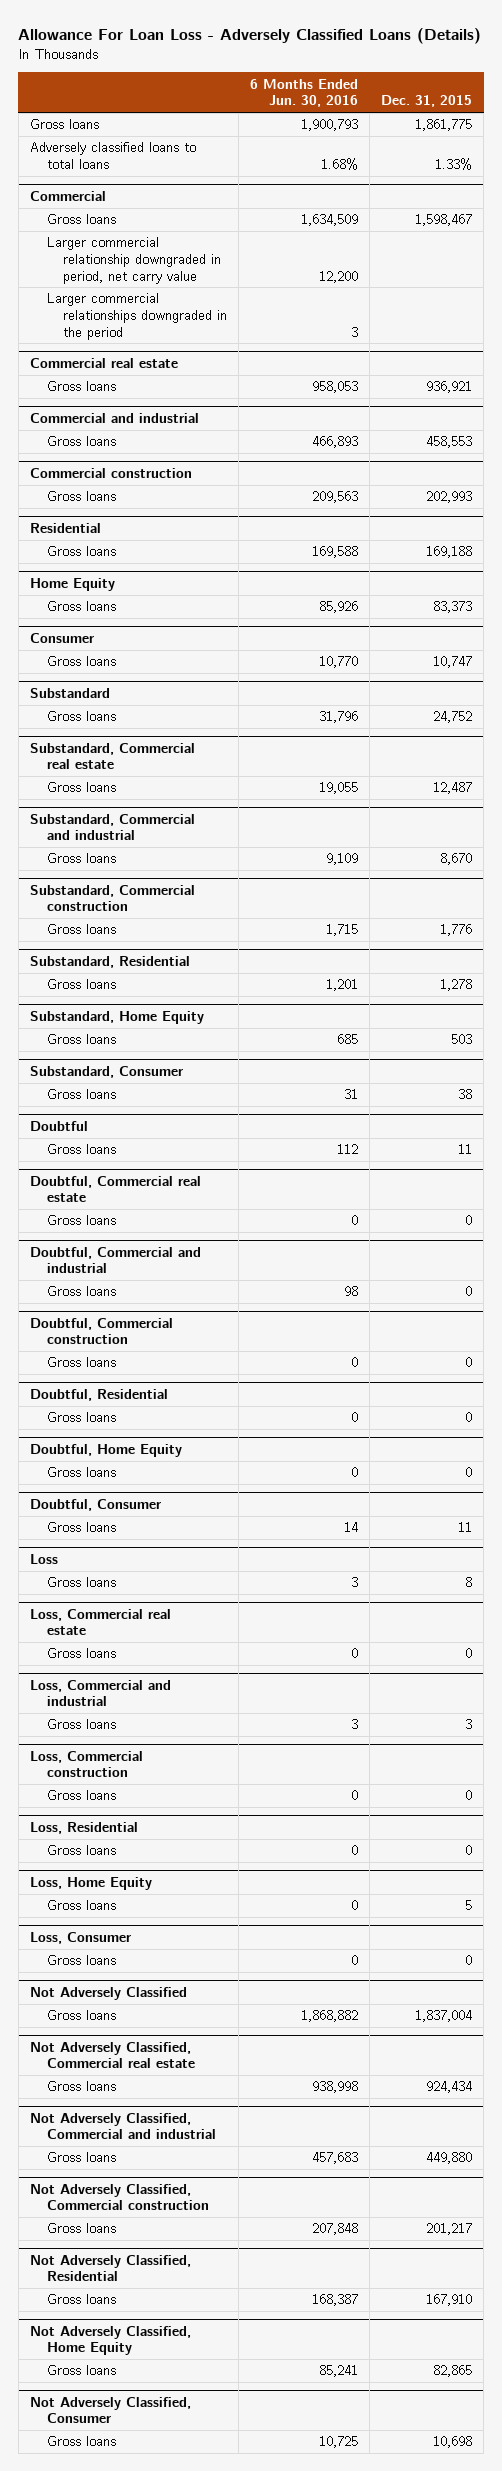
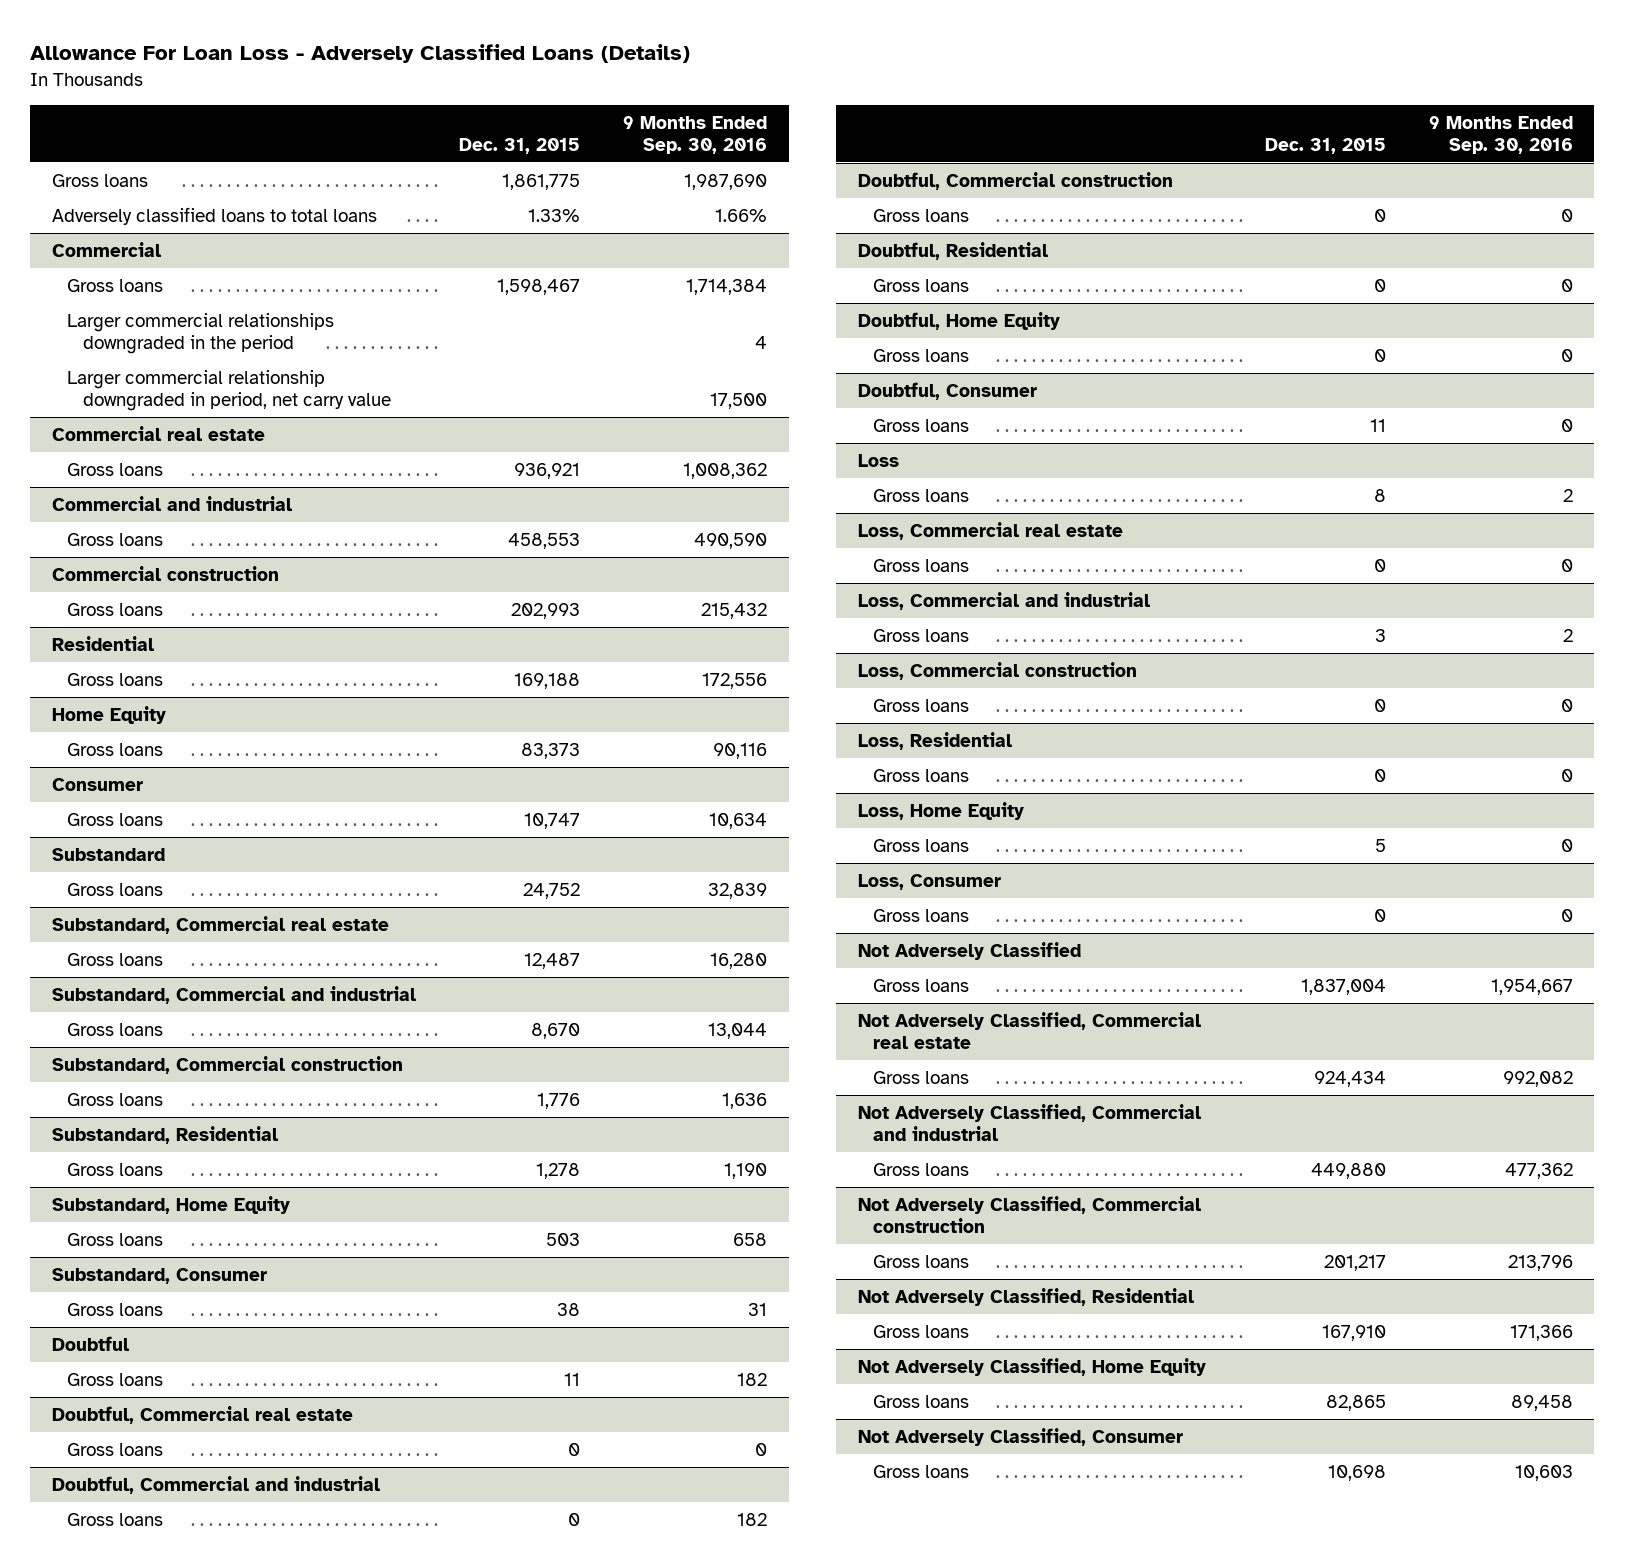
- | 6 Months Ended Jun. 30, 2016 | Dec. 31, 2015
+ | Dec. 31, 2015 | 9 Months Ended Sep. 30, 2016
@ Commercial
moved down: Larger commercial relationship downgraded in period, net carry value | | 17,500

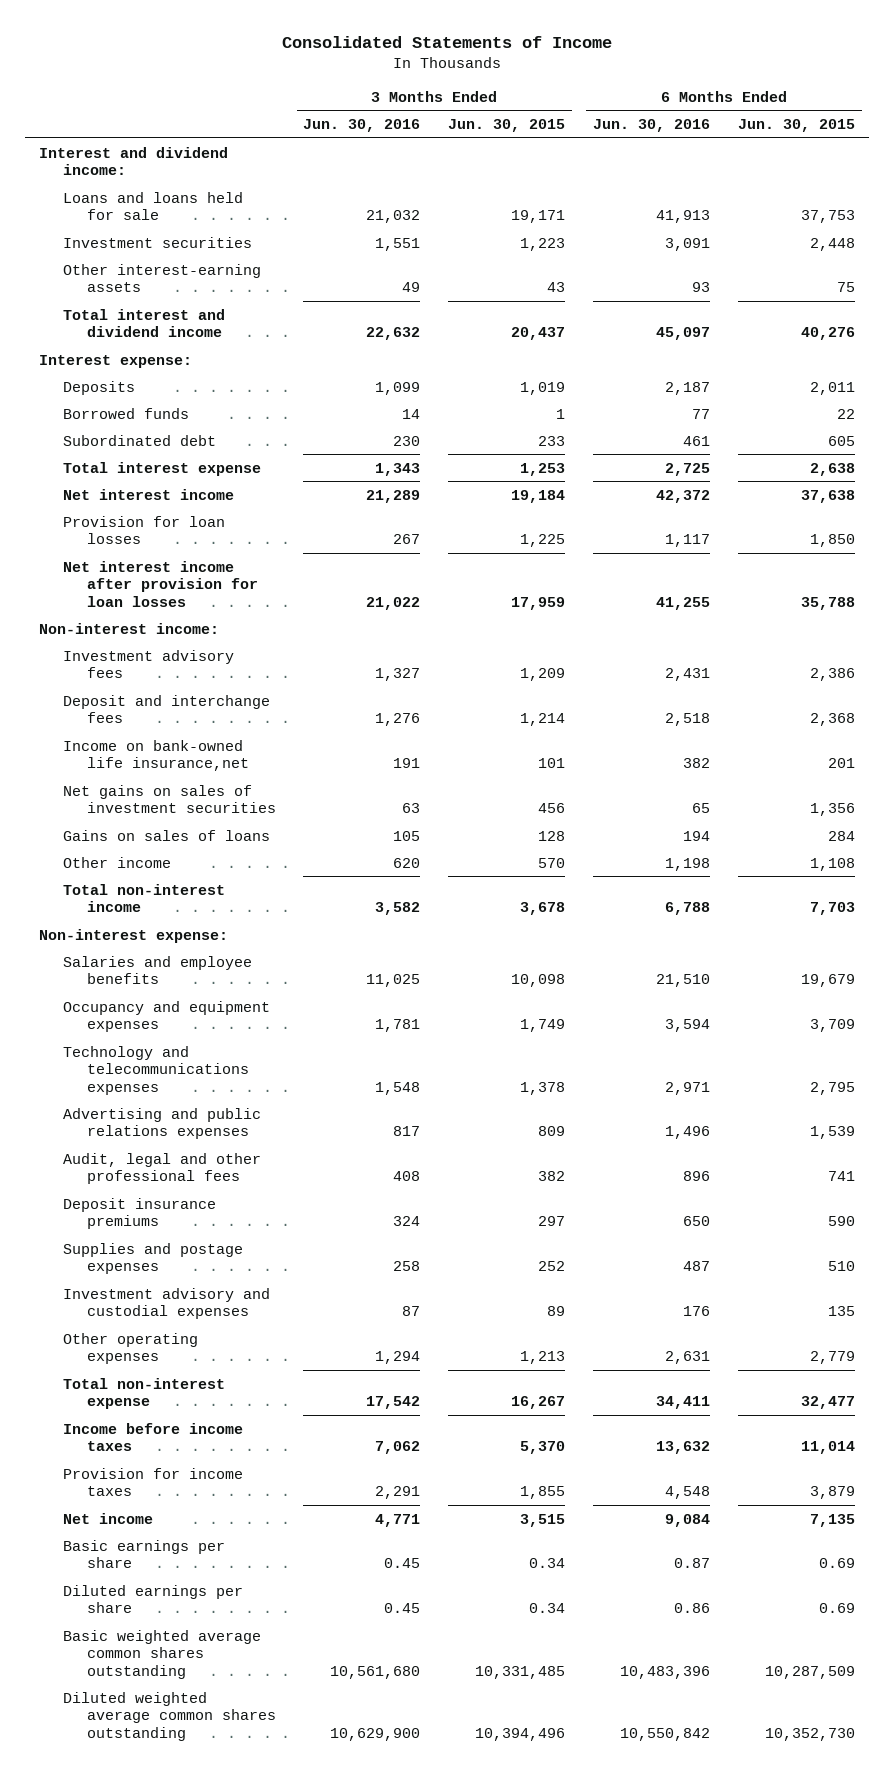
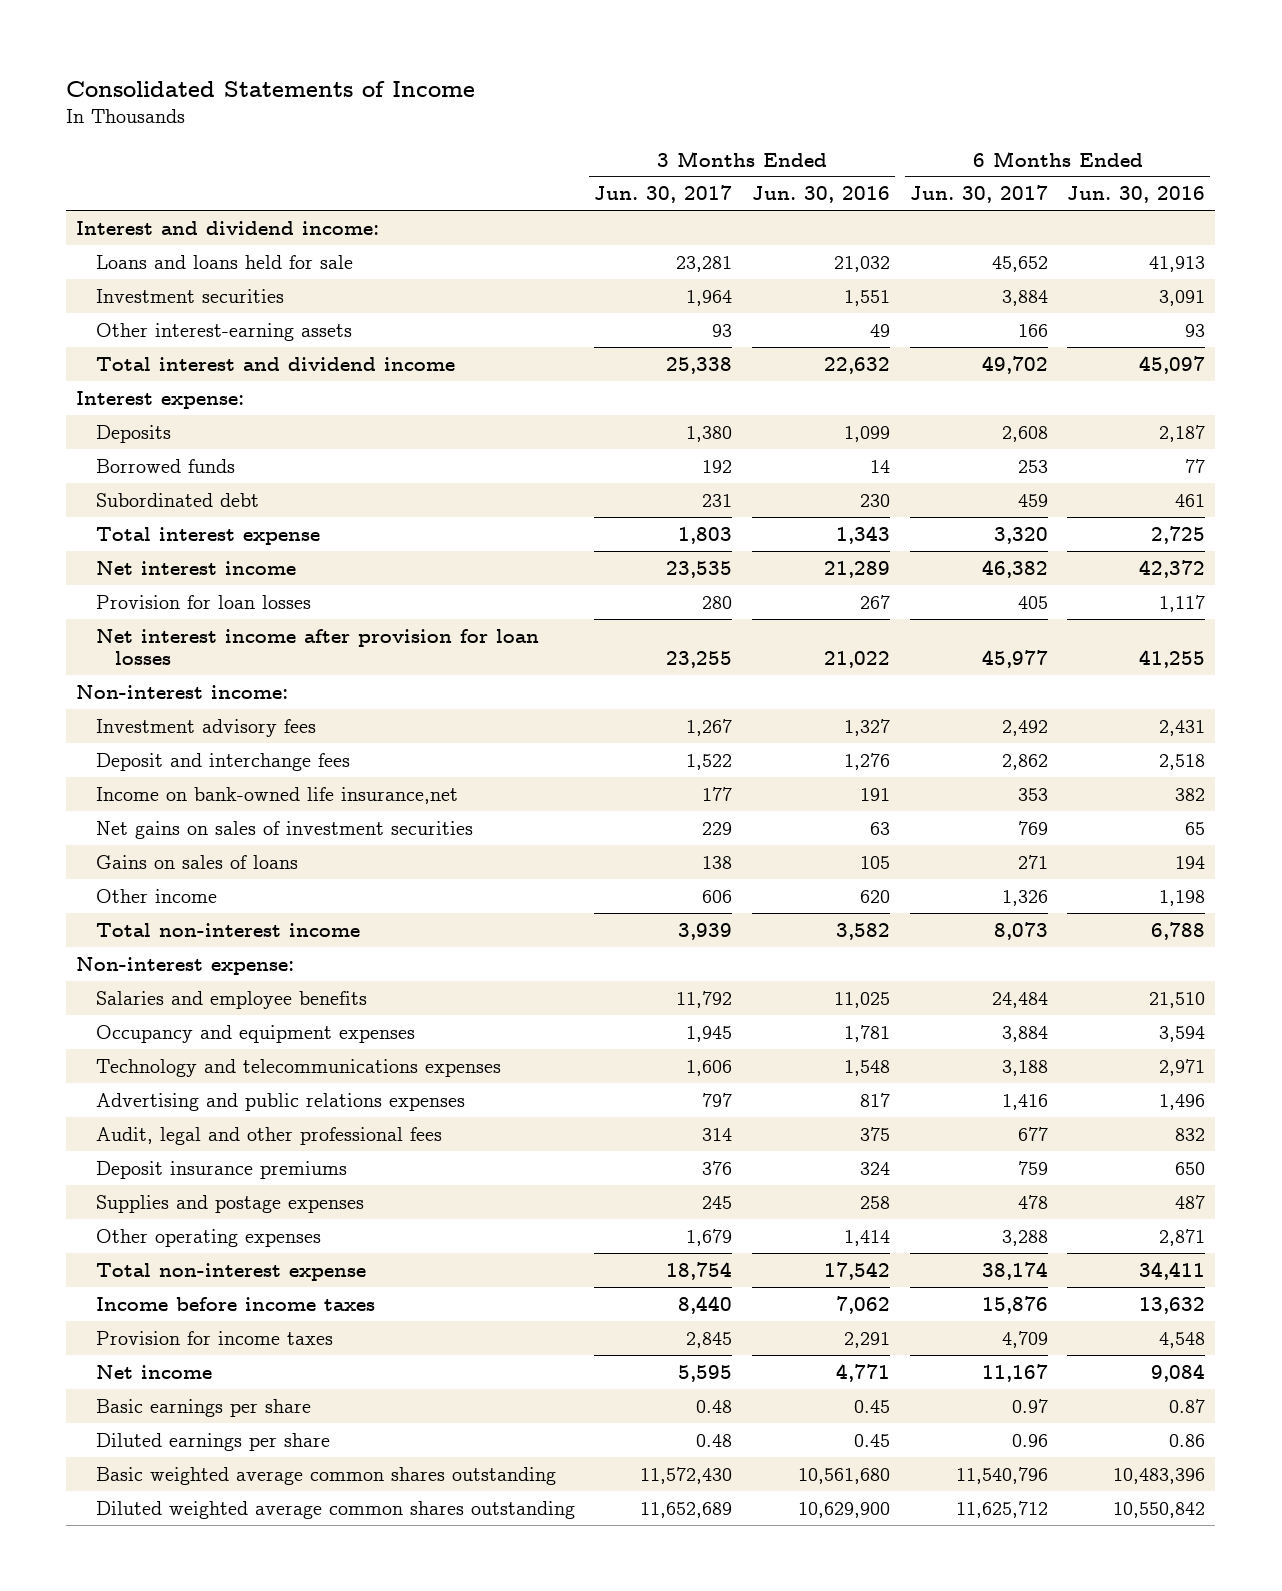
- | 3 Months Ended Jun. 30, 2016 | 3 Months Ended Jun. 30, 2015 | 6 Months Ended Jun. 30, 2016 | 6 Months Ended Jun. 30, 2015
+ | 3 Months Ended Jun. 30, 2017 | 3 Months Ended Jun. 30, 2016 | 6 Months Ended Jun. 30, 2017 | 6 Months Ended Jun. 30, 2016
- Audit, legal and other professional fees | 408 | 382 | 896 | 741
+ Audit, legal and other professional fees | 314 | 375 | 677 | 832
- Investment advisory and custodial expenses | 87 | 89 | 176 | 135
- Other operating expenses | 1,294 | 1,213 | 2,631 | 2,779
+ Other operating expenses | 1,679 | 1,414 | 3,288 | 2,871

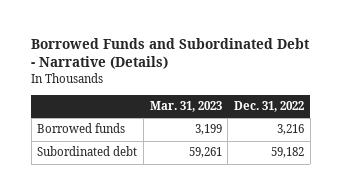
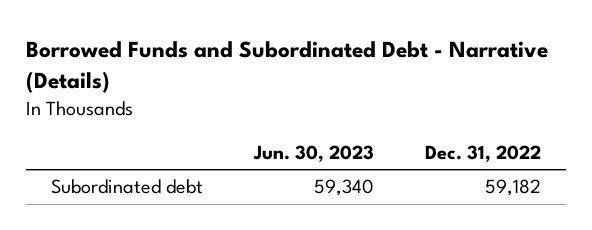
- | Mar. 31, 2023 | Dec. 31, 2022
+ | Jun. 30, 2023 | Dec. 31, 2022
- Borrowed funds | 3,199 | 3,216

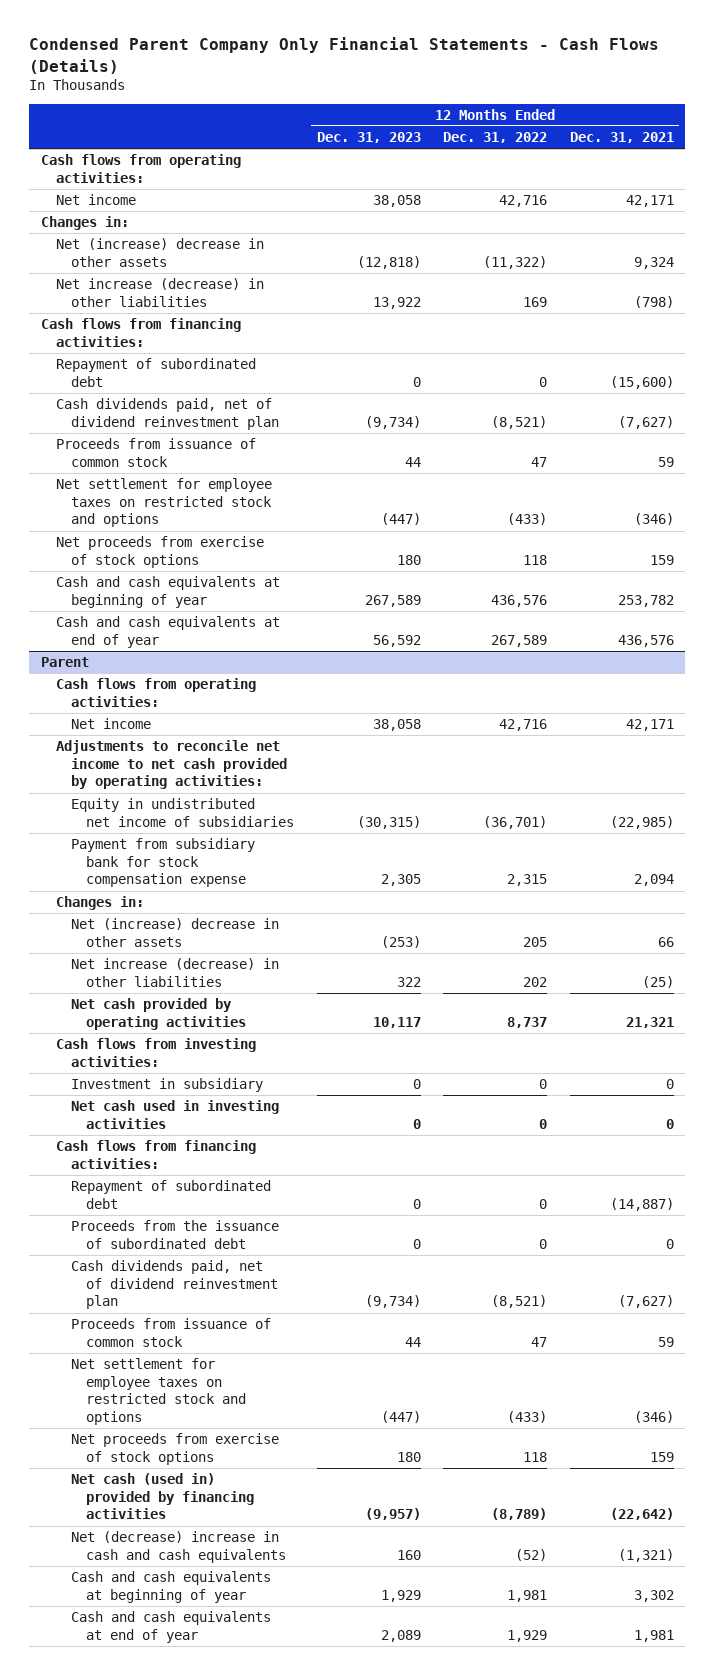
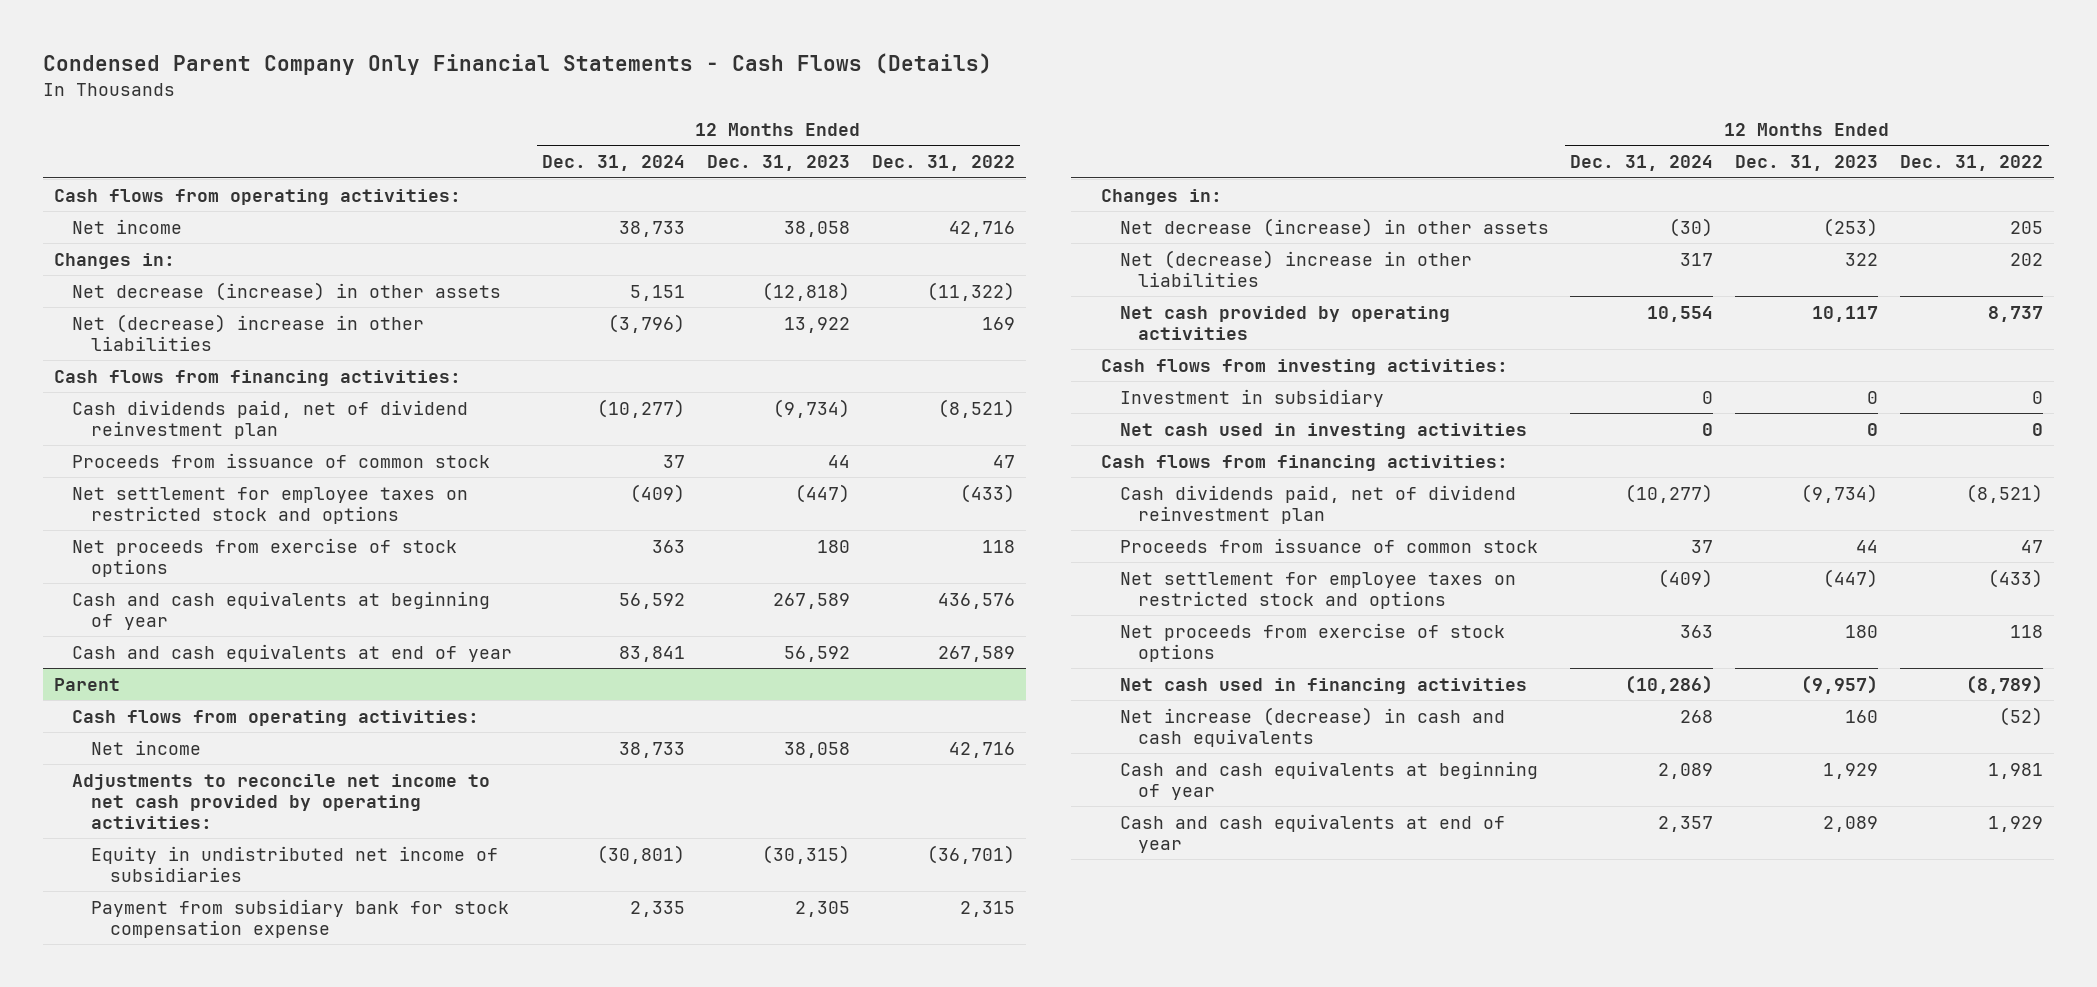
- | 12 Months Ended Dec. 31, 2023 | 12 Months Ended Dec. 31, 2022 | 12 Months Ended Dec. 31, 2021
+ | 12 Months Ended Dec. 31, 2024 | 12 Months Ended Dec. 31, 2023 | 12 Months Ended Dec. 31, 2022
- Net (increase) decrease in other assets | (12,818) | (11,322) | 9,324
- Net increase (decrease) in other liabilities | 13,922 | 169 | (798)
+ Net decrease (increase) in other assets | 5,151 | (12,818) | (11,322)
+ Net (decrease) increase in other liabilities | (3,796) | 13,922 | 169
- Repayment of subordinated debt | 0 | 0 | (15,600)
@ Parent
- Net (increase) decrease in other assets | (253) | 205 | 66
- Net increase (decrease) in other liabilities | 322 | 202 | (25)
+ Net decrease (increase) in other assets | (30) | (253) | 205
+ Net (decrease) increase in other liabilities | 317 | 322 | 202
- Repayment of subordinated debt | 0 | 0 | (14,887)
- Proceeds from the issuance of subordinated debt | 0 | 0 | 0
- Net cash (used in) provided by financing activities | (9,957) | (8,789) | (22,642)
- Net (decrease) increase in cash and cash equivalents | 160 | (52) | (1,321)
+ Net cash used in financing activities | (10,286) | (9,957) | (8,789)
+ Net increase (decrease) in cash and cash equivalents | 268 | 160 | (52)

